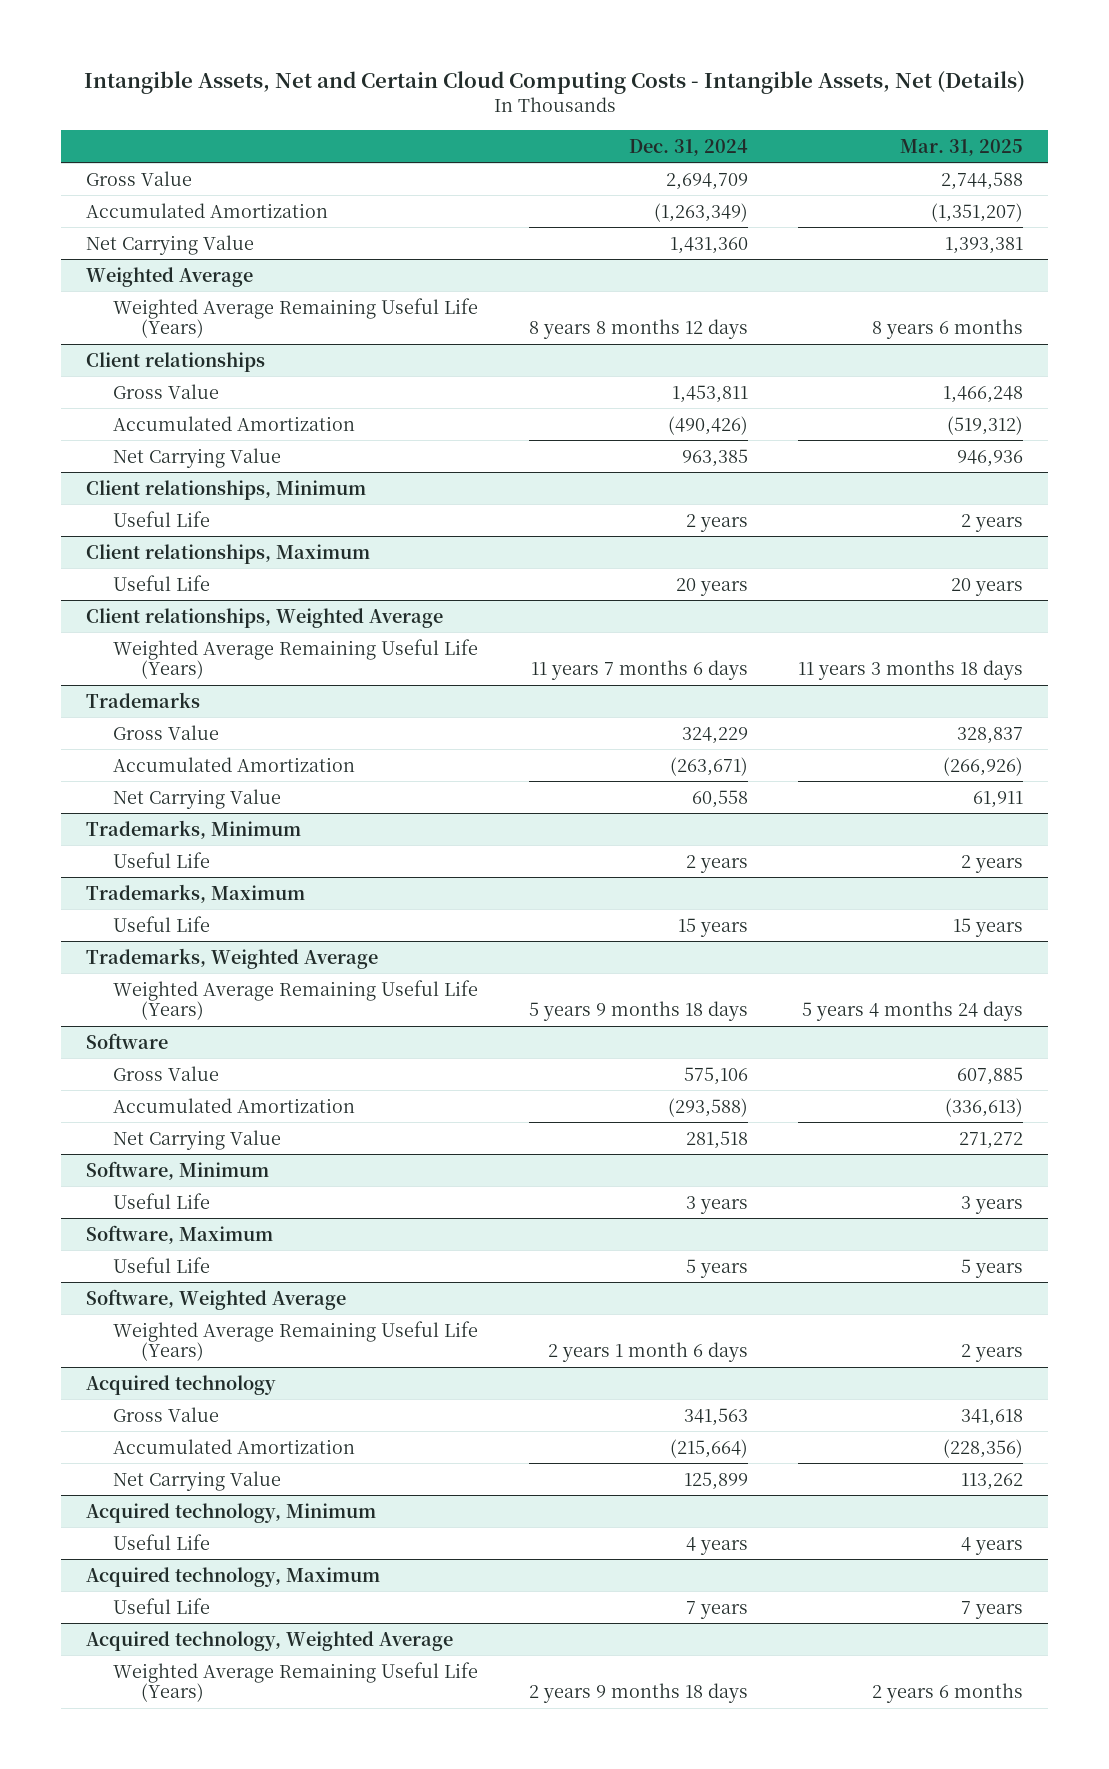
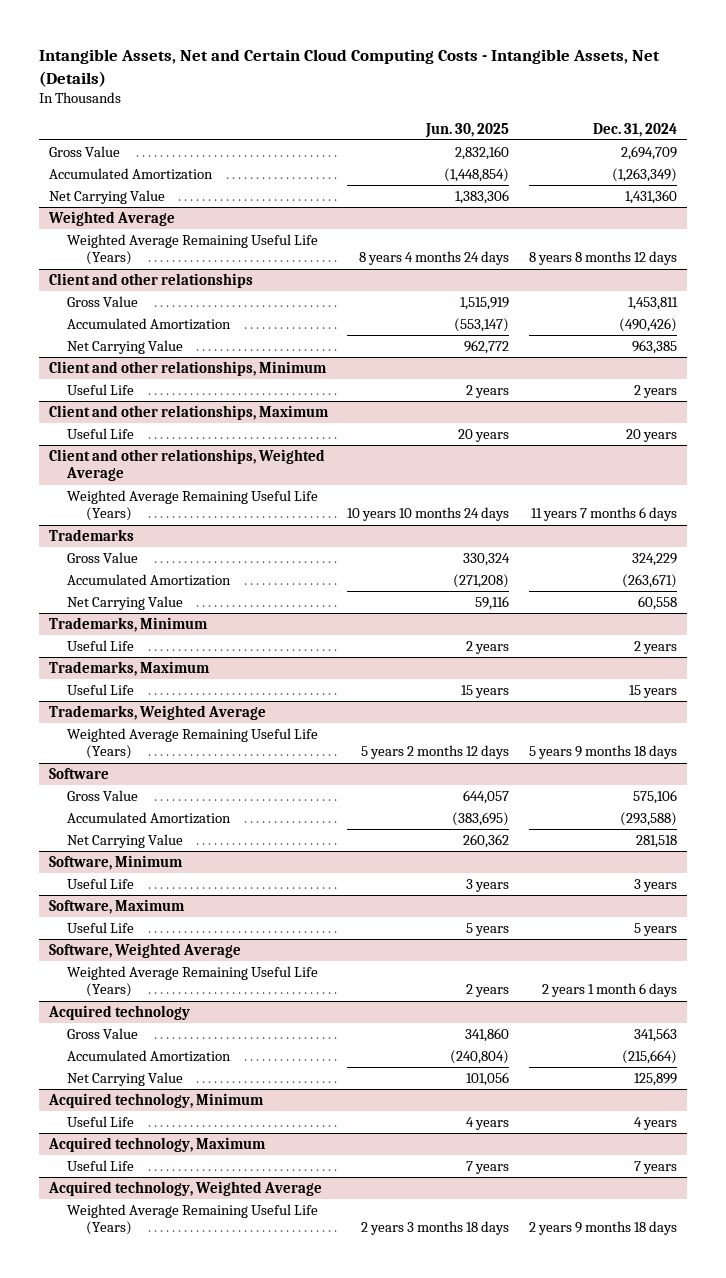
- | Dec. 31, 2024 | Mar. 31, 2025
+ | Jun. 30, 2025 | Dec. 31, 2024
- Client relationships
+ Client and other relationships
- Client relationships, Minimum
+ Client and other relationships, Minimum
- Client relationships, Maximum
+ Client and other relationships, Maximum
- Client relationships, Weighted Average
+ Client and other relationships, Weighted Average

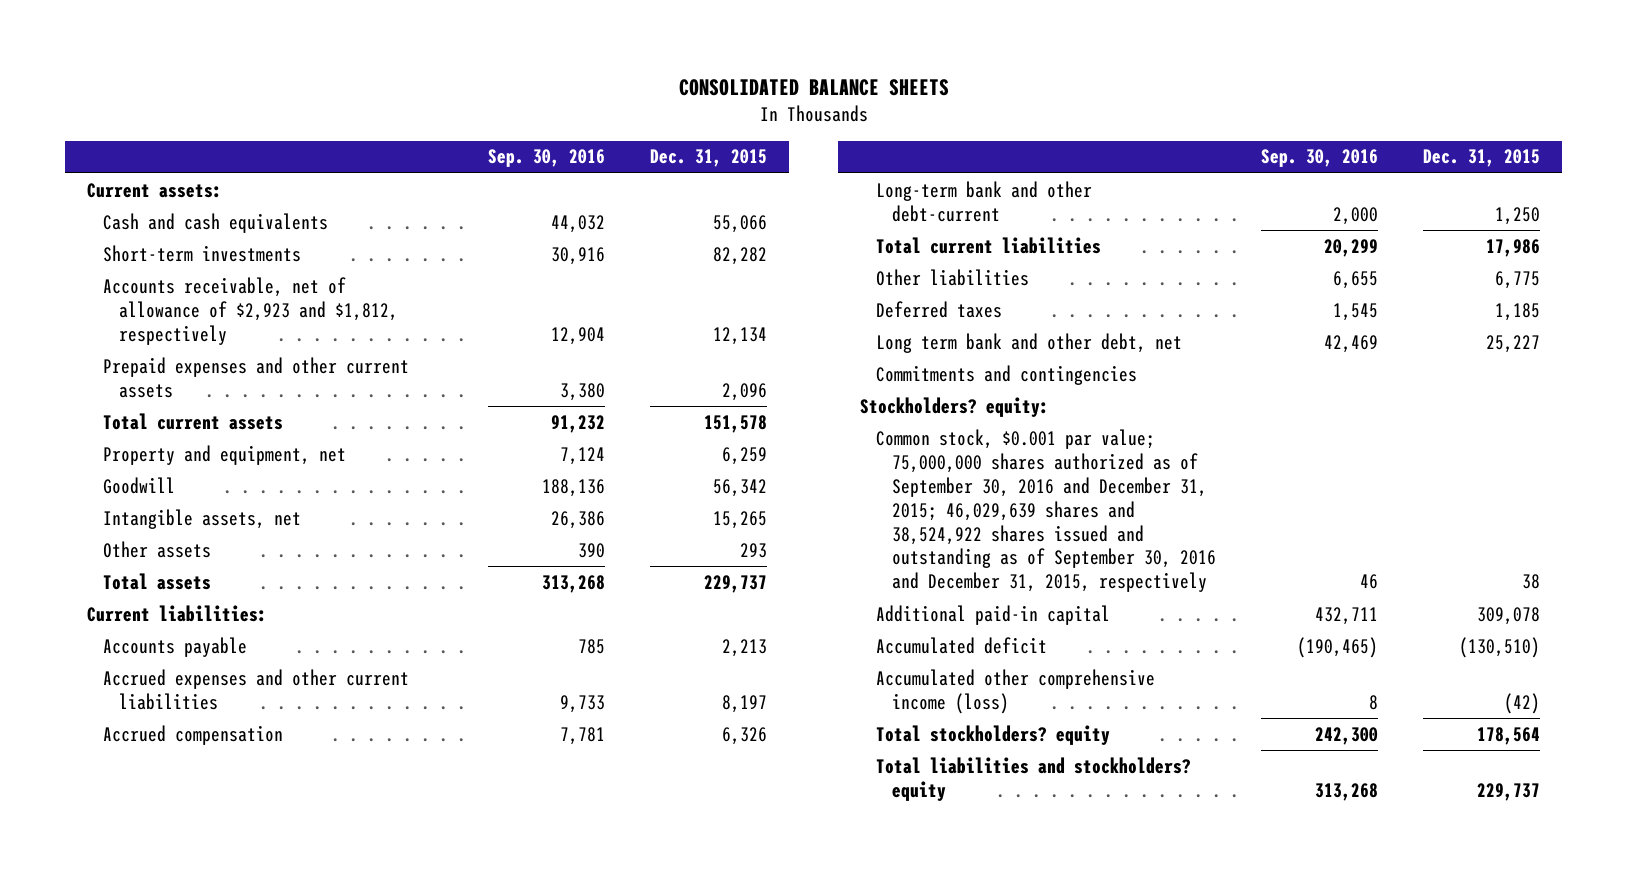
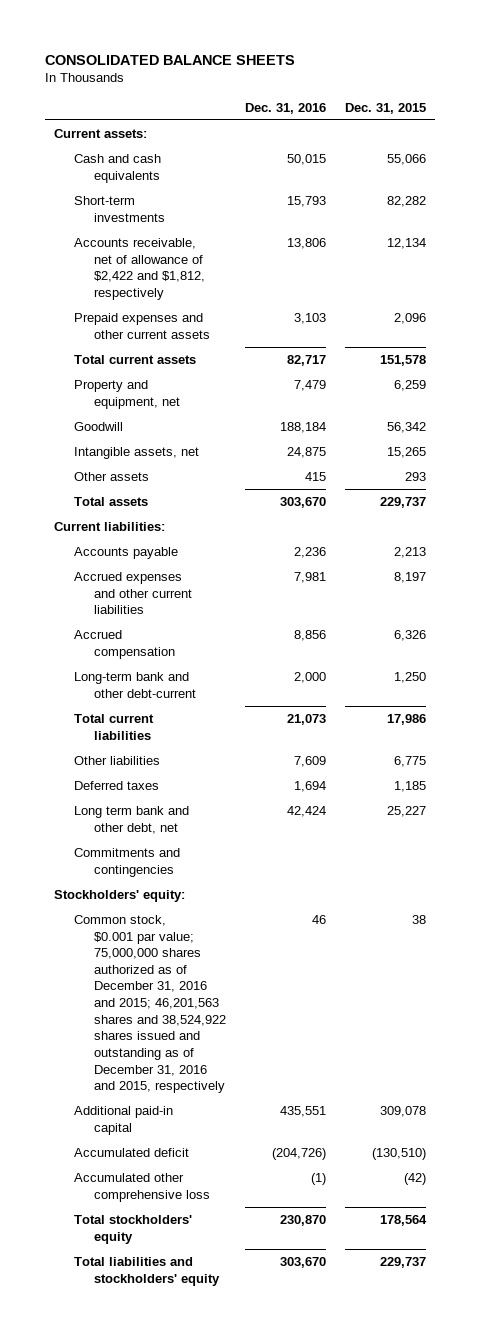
- | Sep. 30, 2016 | Dec. 31, 2015
+ | Dec. 31, 2016 | Dec. 31, 2015
- Accounts receivable, net of allowance of $2,923 and $1,812, respectively | 12,904 | 12,134
+ Accounts receivable, net of allowance of $2,422 and $1,812, respectively | 13,806 | 12,134
- Stockholders? equity:
- Common stock, $0.001 par value; 75,000,000 shares authorized as of September 30, 2016 and December 31, 2015; 46,029,639 shares and 38,524,922 shares issued and outstanding as of September 30, 2016 and December 31, 2015, respectively | 46 | 38
+ Stockholders' equity:
+ Common stock, $0.001 par value; 75,000,000 shares authorized as of December 31, 2016 and 2015; 46,201,563 shares and 38,524,922 shares issued and outstanding as of December 31, 2016 and 2015, respectively | 46 | 38
- Accumulated other comprehensive income (loss) | 8 | (42)
- Total stockholders? equity | 242,300 | 178,564
- Total liabilities and stockholders? equity | 313,268 | 229,737
+ Accumulated other comprehensive loss | (1) | (42)
+ Total stockholders' equity | 230,870 | 178,564
+ Total liabilities and stockholders' equity | 303,670 | 229,737

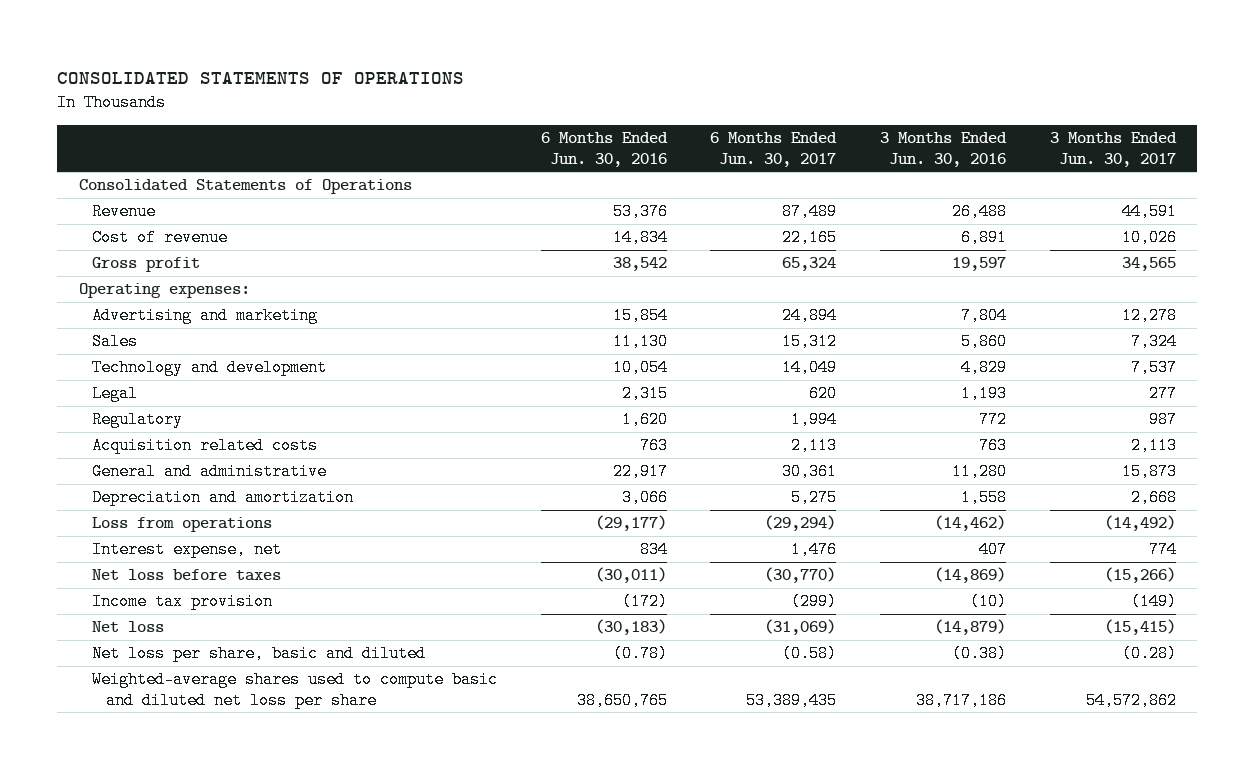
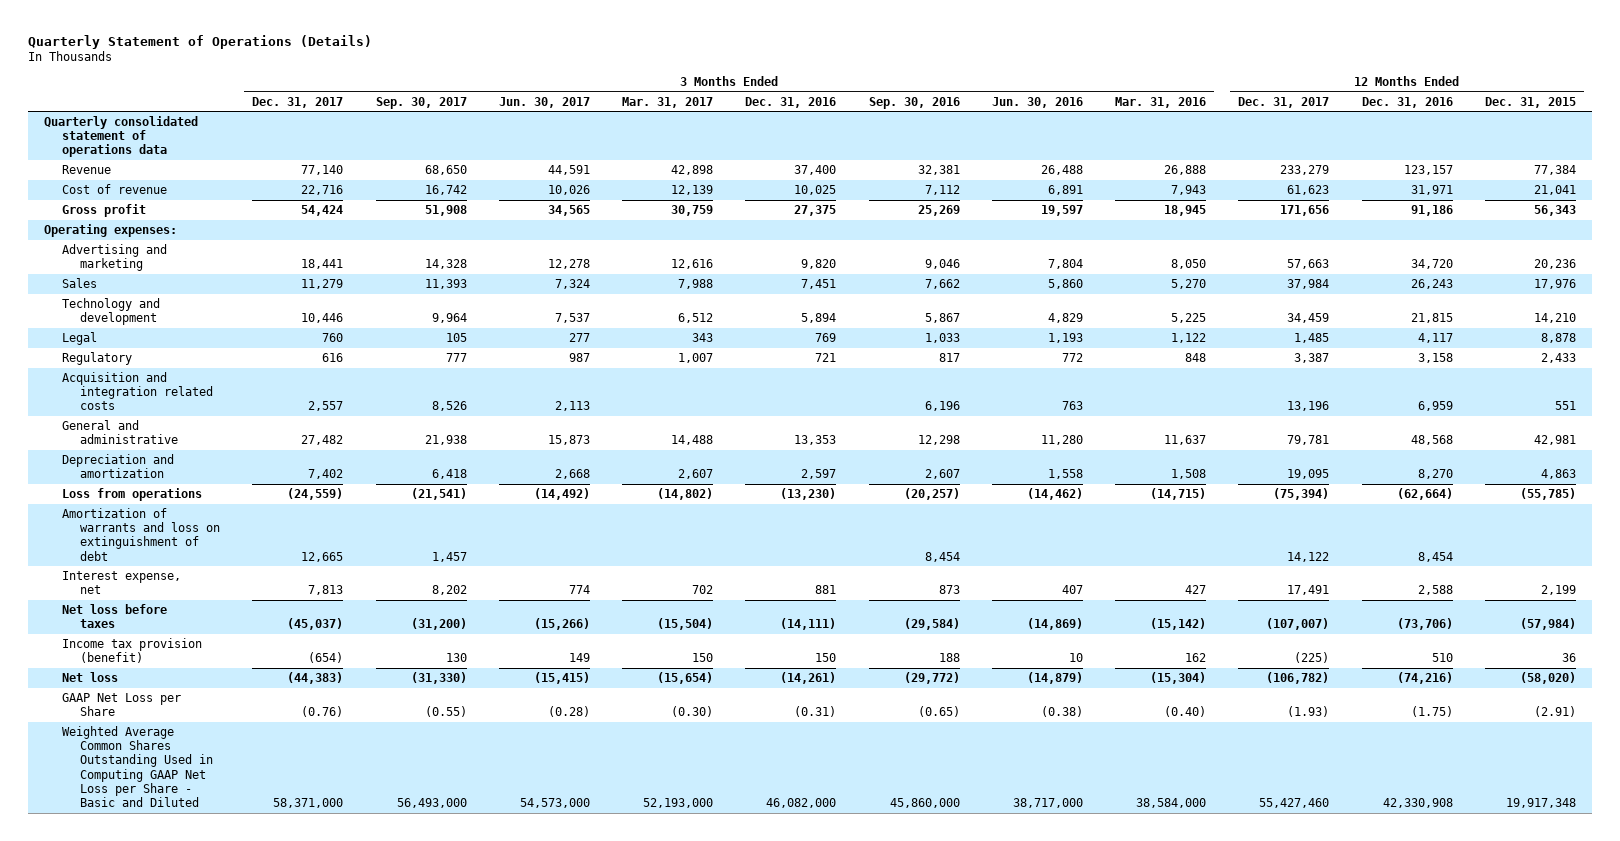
- CONSOLIDATED STATEMENTS OF OPERATIONS
+ Quarterly Statement of Operations (Details)
- | 6 Months Ended Jun. 30, 2016 | 6 Months Ended Jun. 30, 2017 | 3 Months Ended Jun. 30, 2016 | 3 Months Ended Jun. 30, 2017
+ | 3 Months Ended Dec. 31, 2017 | 3 Months Ended Sep. 30, 2017 | 3 Months Ended Jun. 30, 2017 | 3 Months Ended Mar. 31, 2017 | 3 Months Ended Dec. 31, 2016 | 3 Months Ended Sep. 30, 2016 | 3 Months Ended Jun. 30, 2016 | 3 Months Ended Mar. 31, 2016 | 12 Months Ended Dec. 31, 2017 | 12 Months Ended Dec. 31, 2016 | 12 Months Ended Dec. 31, 2015
- Consolidated Statements of Operations
+ Quarterly consolidated statement of operations data
- Acquisition related costs | 763 | 2,113 | 763 | 2,113
+ Acquisition and integration related costs | 2,557 | 8,526 | 2,113 | | | 6,196 | 763 | | 13,196 | 6,959 | 551
+ Amortization of warrants and loss on extinguishment of debt | 12,665 | 1,457 | | | | 8,454 | | | 14,122 | 8,454 |
- Income tax provision | (172) | (299) | (10) | (149)
+ Income tax provision (benefit) | (654) | 130 | 149 | 150 | 150 | 188 | 10 | 162 | (225) | 510 | 36
- Net loss per share, basic and diluted | (0.78) | (0.58) | (0.38) | (0.28)
- Weighted-average shares used to compute basic and diluted net loss per share | 38,650,765 | 53,389,435 | 38,717,186 | 54,572,862
+ GAAP Net Loss per Share | (0.76) | (0.55) | (0.28) | (0.30) | (0.31) | (0.65) | (0.38) | (0.40) | (1.93) | (1.75) | (2.91)
+ Weighted Average Common Shares Outstanding Used in Computing GAAP Net Loss per Share - Basic and Diluted | 58,371,000 | 56,493,000 | 54,573,000 | 52,193,000 | 46,082,000 | 45,860,000 | 38,717,000 | 38,584,000 | 55,427,460 | 42,330,908 | 19,917,348

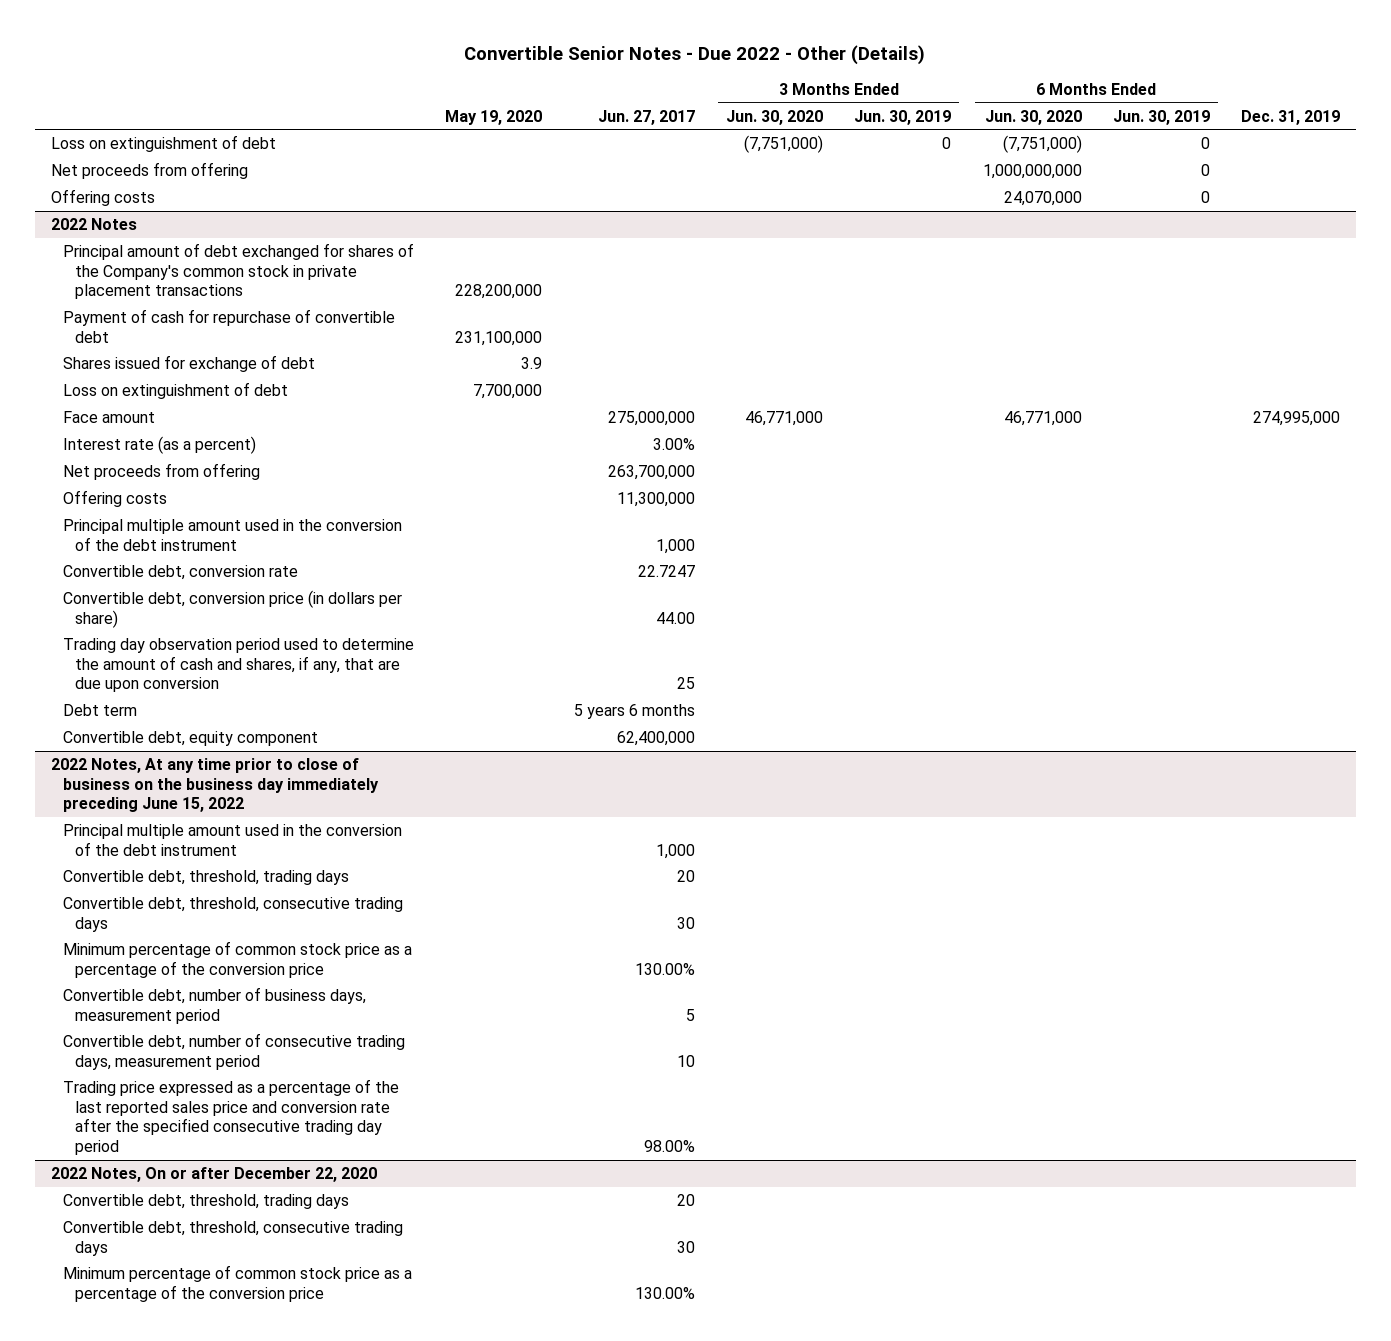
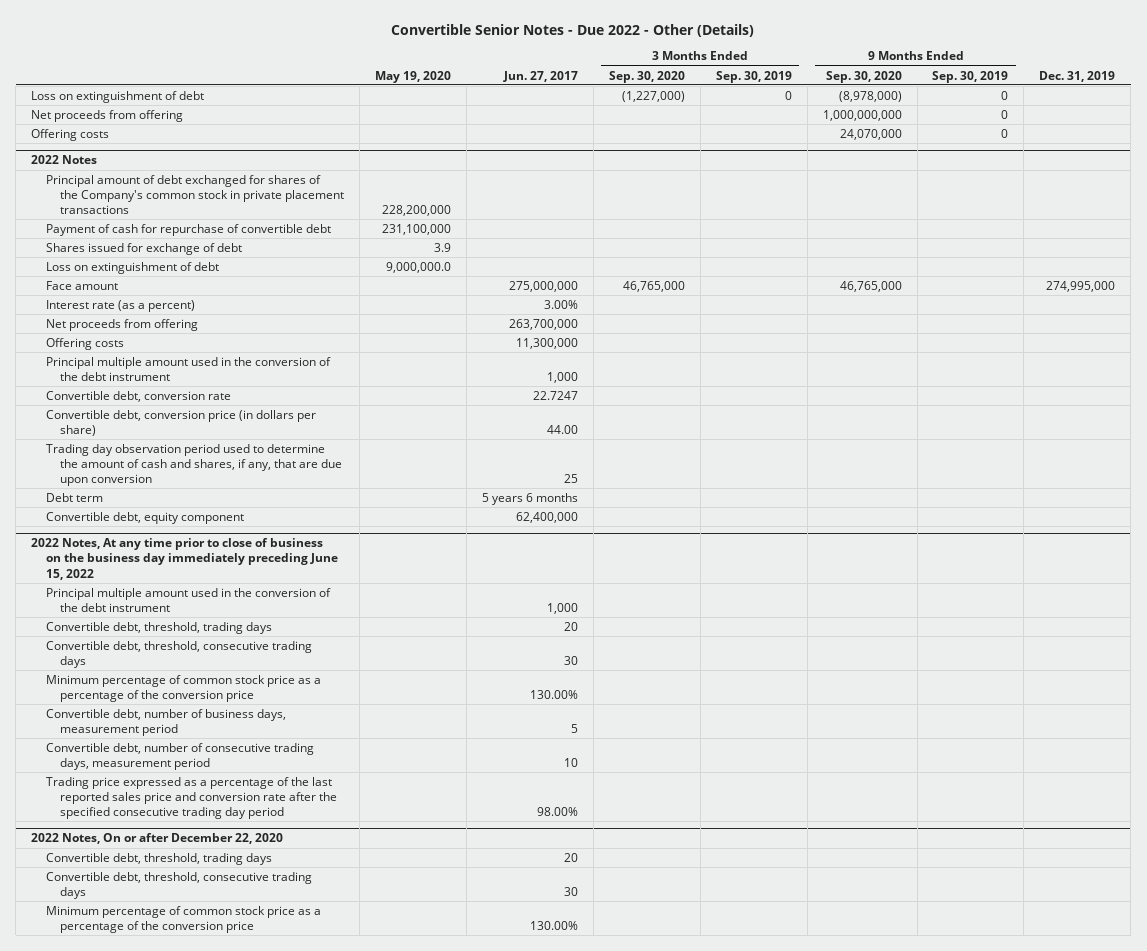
- | May 19, 2020 | Jun. 27, 2017 | 3 Months Ended Jun. 30, 2020 | 3 Months Ended Jun. 30, 2019 | 6 Months Ended Jun. 30, 2020 | 6 Months Ended Jun. 30, 2019 | Dec. 31, 2019
+ | May 19, 2020 | Jun. 27, 2017 | 3 Months Ended Sep. 30, 2020 | 3 Months Ended Sep. 30, 2019 | 9 Months Ended Sep. 30, 2020 | 9 Months Ended Sep. 30, 2019 | Dec. 31, 2019
@ 2022 Notes
- Loss on extinguishment of debt | 7,700,000 | | | | | |
+ Loss on extinguishment of debt | 9,000,000.0 | | | | | |

